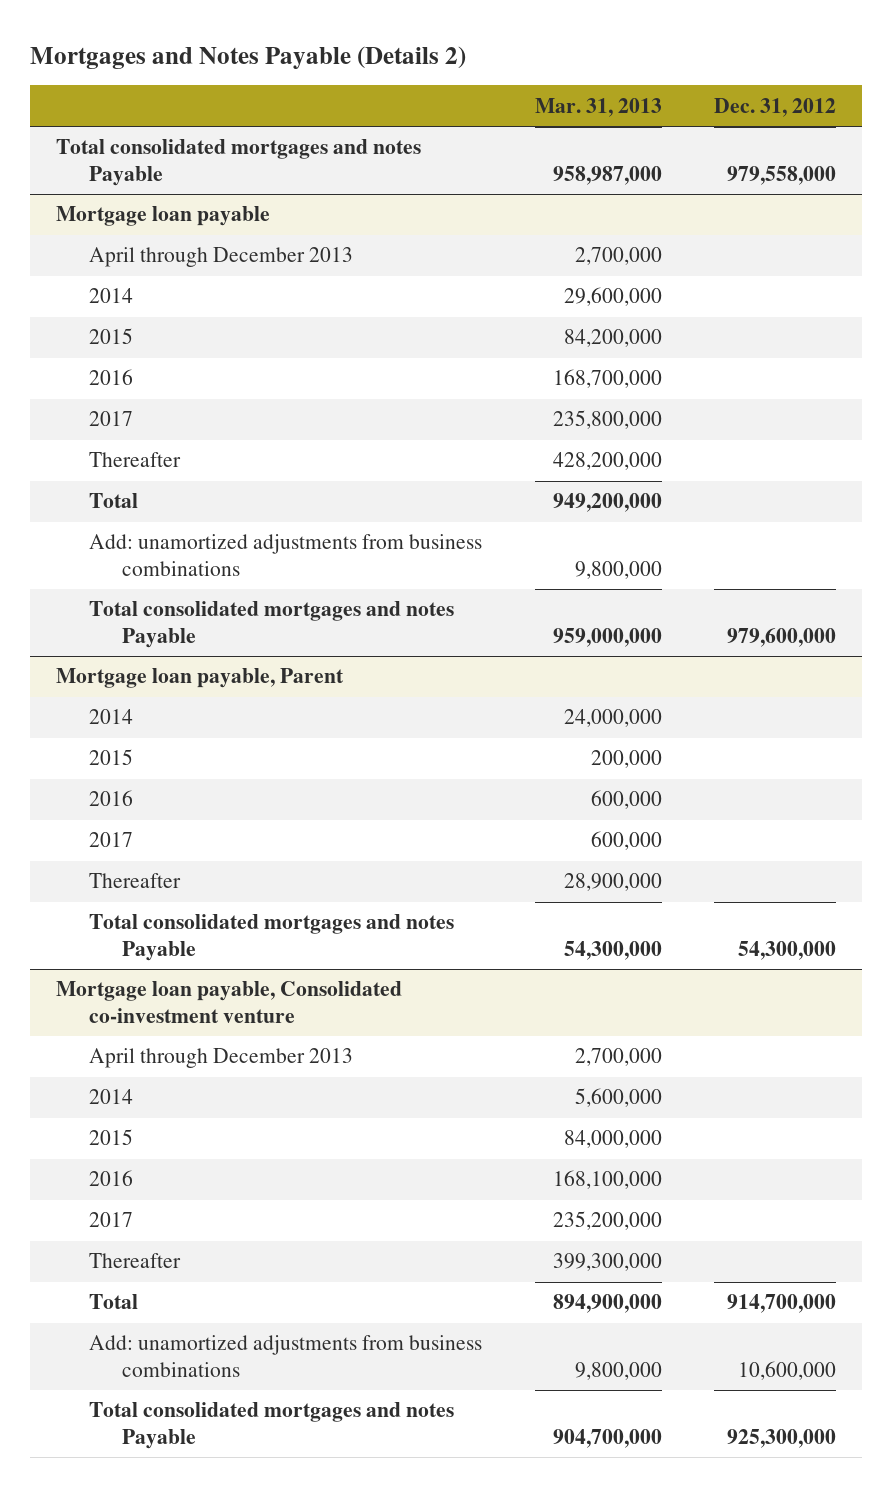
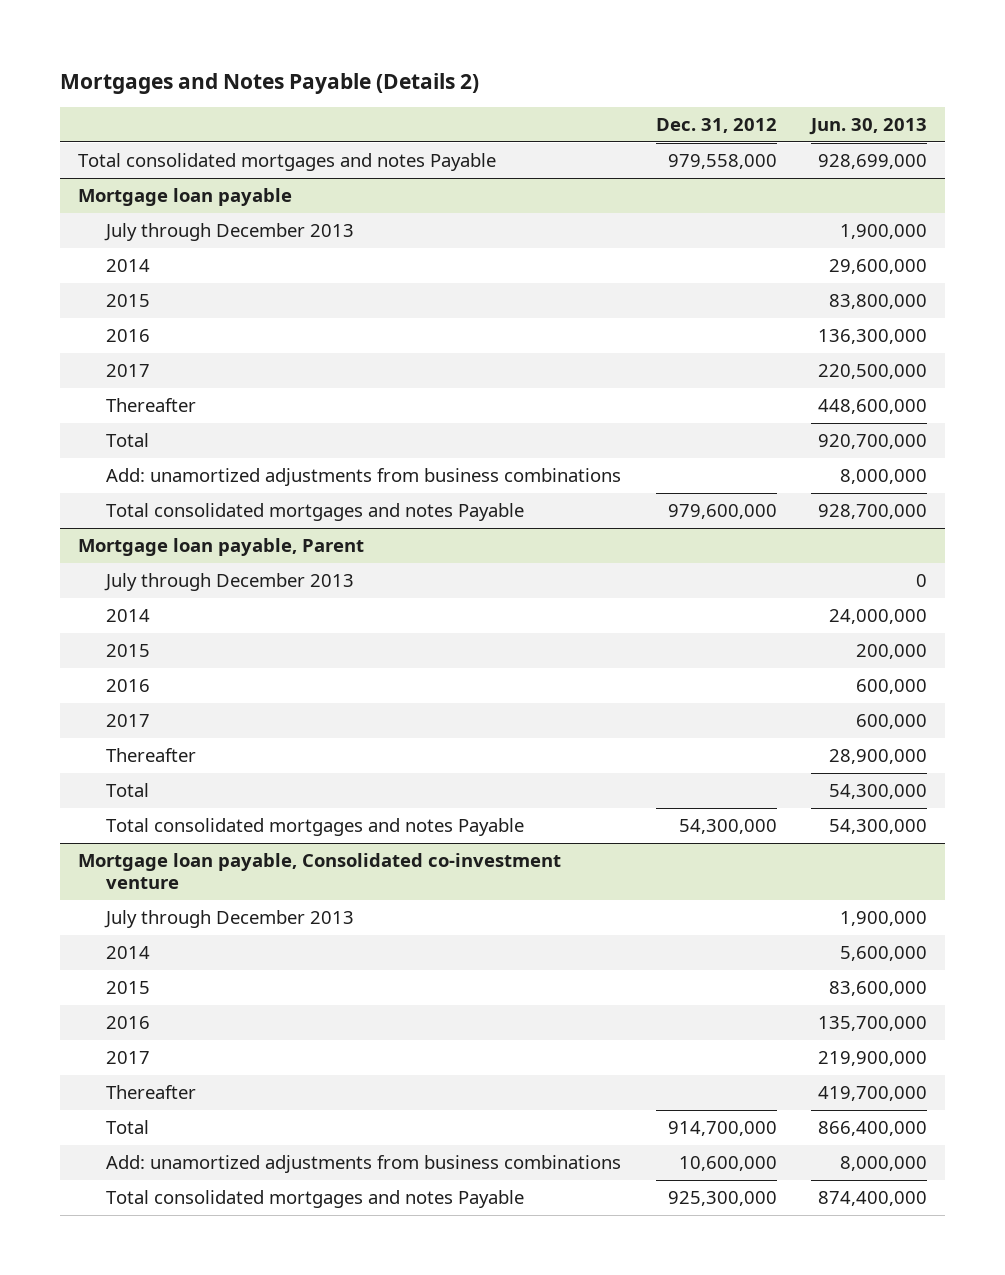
- | Mar. 31, 2013 | Dec. 31, 2012
+ | Dec. 31, 2012 | Jun. 30, 2013
@ Mortgage loan payable
- April through December 2013 | 2,700,000 |
+ July through December 2013 | | 1,900,000
@ Mortgage loan payable, Parent
+ July through December 2013 | | 0
+ Total | | 54,300,000
@ Mortgage loan payable, Consolidated co-investment venture
- April through December 2013 | 2,700,000 |
+ July through December 2013 | | 1,900,000

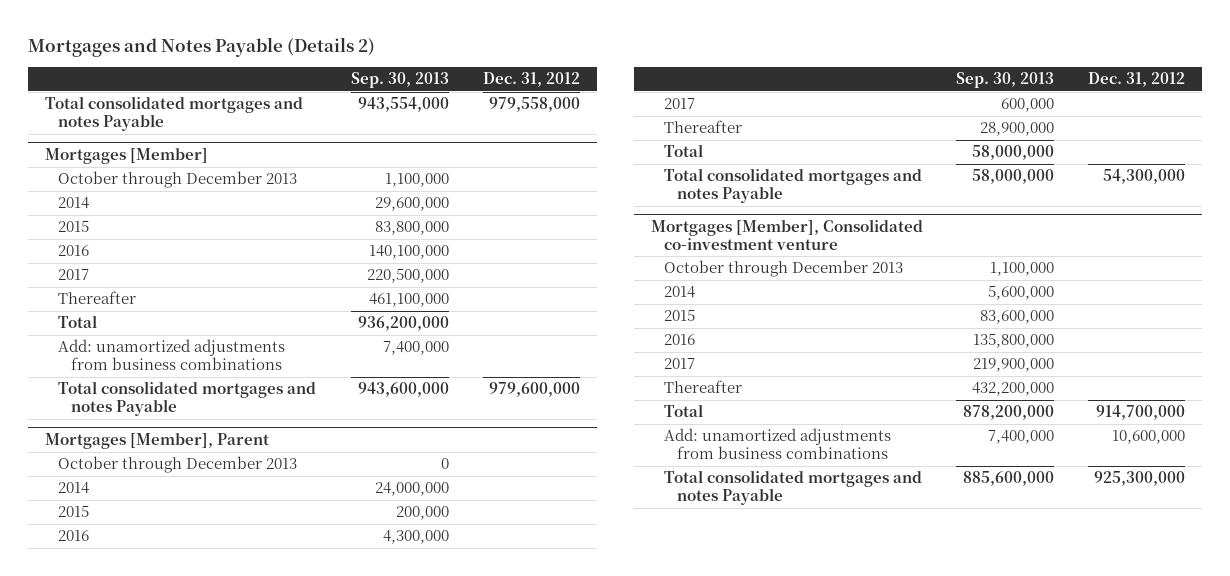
- | Dec. 31, 2012 | Jun. 30, 2013
+ | Sep. 30, 2013 | Dec. 31, 2012
- Mortgage loan payable
- July through December 2013 | | 1,900,000
+ Mortgages [Member]
+ October through December 2013 | 1,100,000 |
- Mortgage loan payable, Parent
- July through December 2013 | | 0
+ Mortgages [Member], Parent
+ October through December 2013 | 0 |
- Mortgage loan payable, Consolidated co-investment venture
- July through December 2013 | | 1,900,000
+ Mortgages [Member], Consolidated co-investment venture
+ October through December 2013 | 1,100,000 |

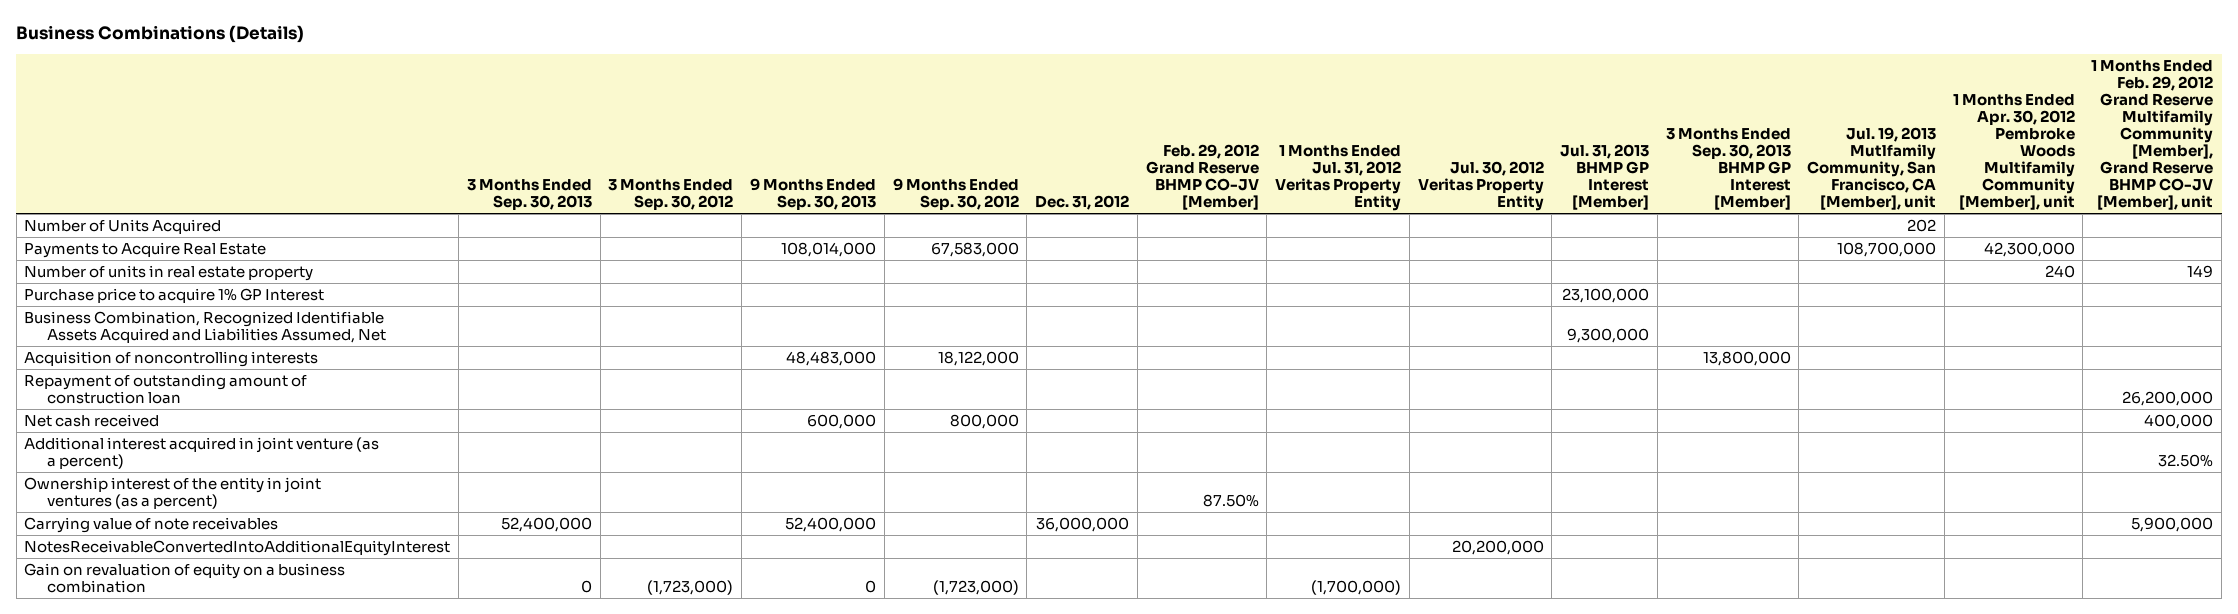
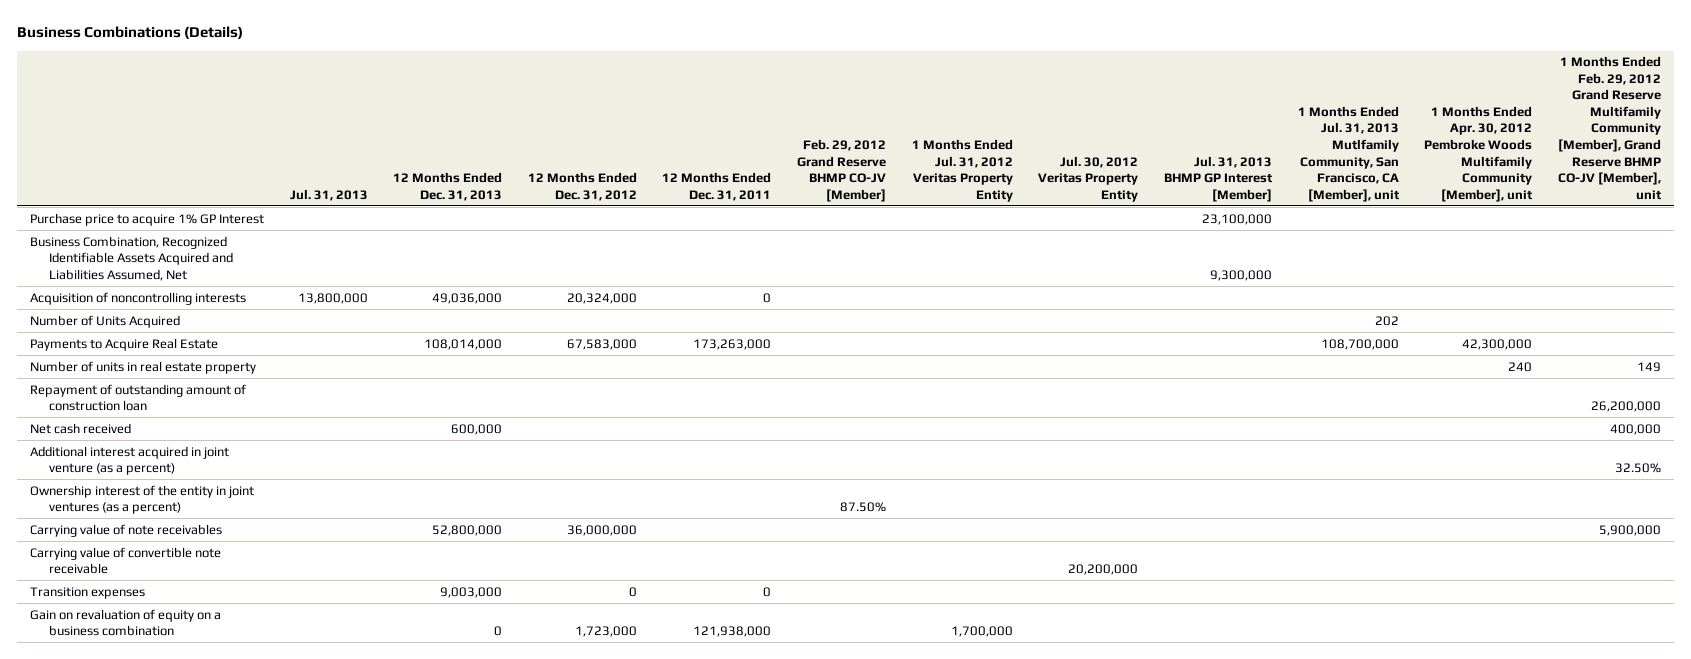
- | 3 Months Ended Sep. 30, 2013 | 3 Months Ended Sep. 30, 2012 | 9 Months Ended Sep. 30, 2013 | 9 Months Ended Sep. 30, 2012 | Dec. 31, 2012 | Feb. 29, 2012 Grand Reserve BHMP CO-JV [Member] | 1 Months Ended Jul. 31, 2012 Veritas Property Entity | Jul. 30, 2012 Veritas Property Entity | Jul. 31, 2013 BHMP GP Interest [Member] | 3 Months Ended Sep. 30, 2013 BHMP GP Interest [Member] | Jul. 19, 2013 Mutlfamily Community, San Francisco, CA [Member], unit | 1 Months Ended Apr. 30, 2012 Pembroke Woods Multifamily Community [Member], unit | 1 Months Ended Feb. 29, 2012 Grand Reserve Multifamily Community [Member], Grand Reserve BHMP CO-JV [Member], unit
+ | Jul. 31, 2013 | 12 Months Ended Dec. 31, 2013 | 12 Months Ended Dec. 31, 2012 | 12 Months Ended Dec. 31, 2011 | Feb. 29, 2012 Grand Reserve BHMP CO-JV [Member] | 1 Months Ended Jul. 31, 2012 Veritas Property Entity | Jul. 30, 2012 Veritas Property Entity | Jul. 31, 2013 BHMP GP Interest [Member] | 1 Months Ended Jul. 31, 2013 Mutlfamily Community, San Francisco, CA [Member], unit | 1 Months Ended Apr. 30, 2012 Pembroke Woods Multifamily Community [Member], unit | 1 Months Ended Feb. 29, 2012 Grand Reserve Multifamily Community [Member], Grand Reserve BHMP CO-JV [Member], unit
moved down: Number of Units Acquired | | | | | | | | | 202 | |
moved down: Payments to Acquire Real Estate | | 108,014,000 | 67,583,000 | 173,263,000 | | | | | 108,700,000 | 42,300,000 |
moved down: Number of units in real estate property | | | | | | | | | | 240 | 149
- NotesReceivableConvertedIntoAdditionalEquityInterest | | | | | | | | 20,200,000 | | | | |
- Gain on revaluation of equity on a business combination | 0 | (1,723,000) | 0 | (1,723,000) | | | (1,700,000) | | | | | |
+ Carrying value of convertible note receivable | | | | | | | 20,200,000 | | | |
+ Transition expenses | | 9,003,000 | 0 | 0 | | | | | | |
+ Gain on revaluation of equity on a business combination | | 0 | 1,723,000 | 121,938,000 | | 1,700,000 | | | | |

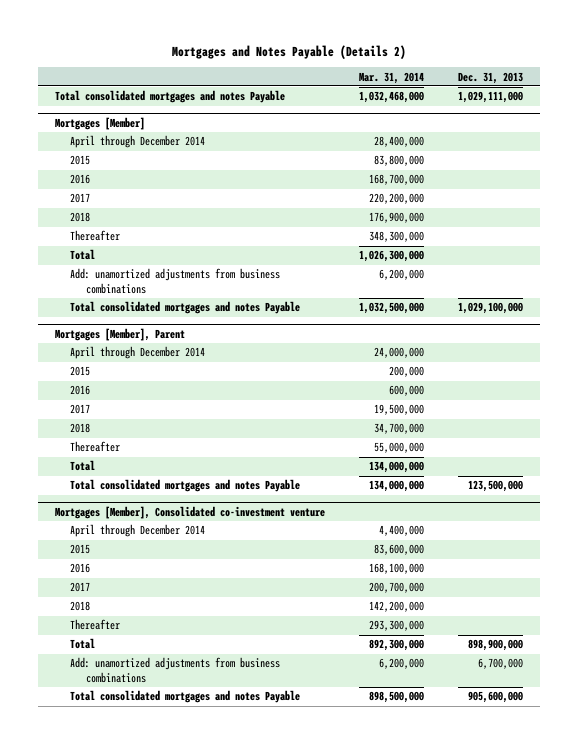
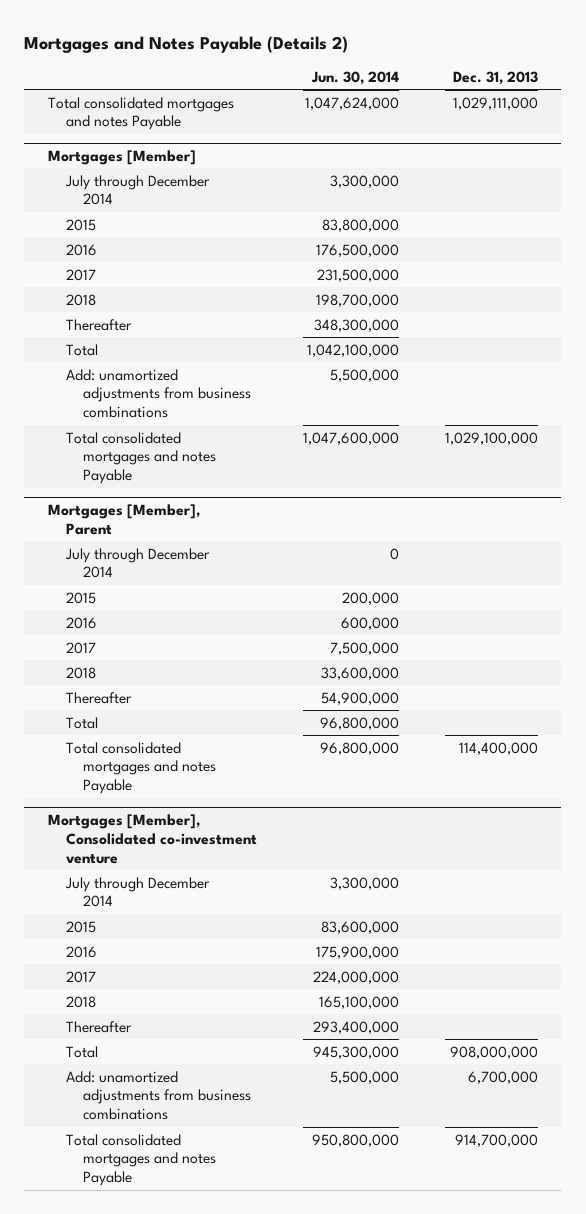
- | Mar. 31, 2014 | Dec. 31, 2013
+ | Jun. 30, 2014 | Dec. 31, 2013
@ Mortgages [Member]
- April through December 2014 | 28,400,000 |
+ July through December 2014 | 3,300,000 |
@ Mortgages [Member], Parent
- April through December 2014 | 24,000,000 |
+ July through December 2014 | 0 |
- Total consolidated mortgages and notes Payable | 134,000,000 | 123,500,000
+ Total consolidated mortgages and notes Payable | 96,800,000 | 114,400,000
@ Mortgages [Member], Consolidated co-investment venture
- April through December 2014 | 4,400,000 |
+ July through December 2014 | 3,300,000 |
- Total | 892,300,000 | 898,900,000
+ Total | 945,300,000 | 908,000,000
- Total consolidated mortgages and notes Payable | 898,500,000 | 905,600,000
+ Total consolidated mortgages and notes Payable | 950,800,000 | 914,700,000

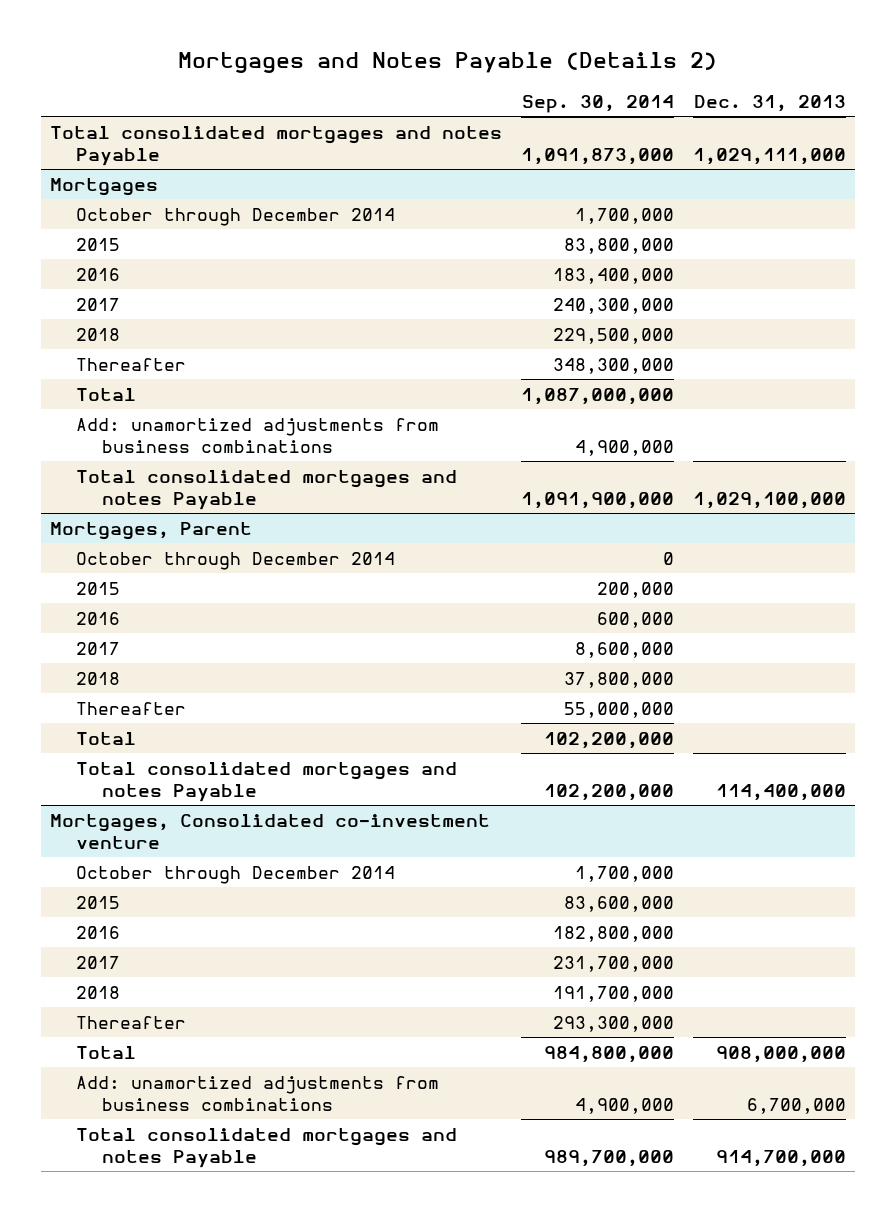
- | Jun. 30, 2014 | Dec. 31, 2013
+ | Sep. 30, 2014 | Dec. 31, 2013
- Mortgages [Member]
- July through December 2014 | 3,300,000 |
+ Mortgages
+ October through December 2014 | 1,700,000 |
- Mortgages [Member], Parent
- July through December 2014 | 0 |
+ Mortgages, Parent
+ October through December 2014 | 0 |
- Mortgages [Member], Consolidated co-investment venture
- July through December 2014 | 3,300,000 |
+ Mortgages, Consolidated co-investment venture
+ October through December 2014 | 1,700,000 |

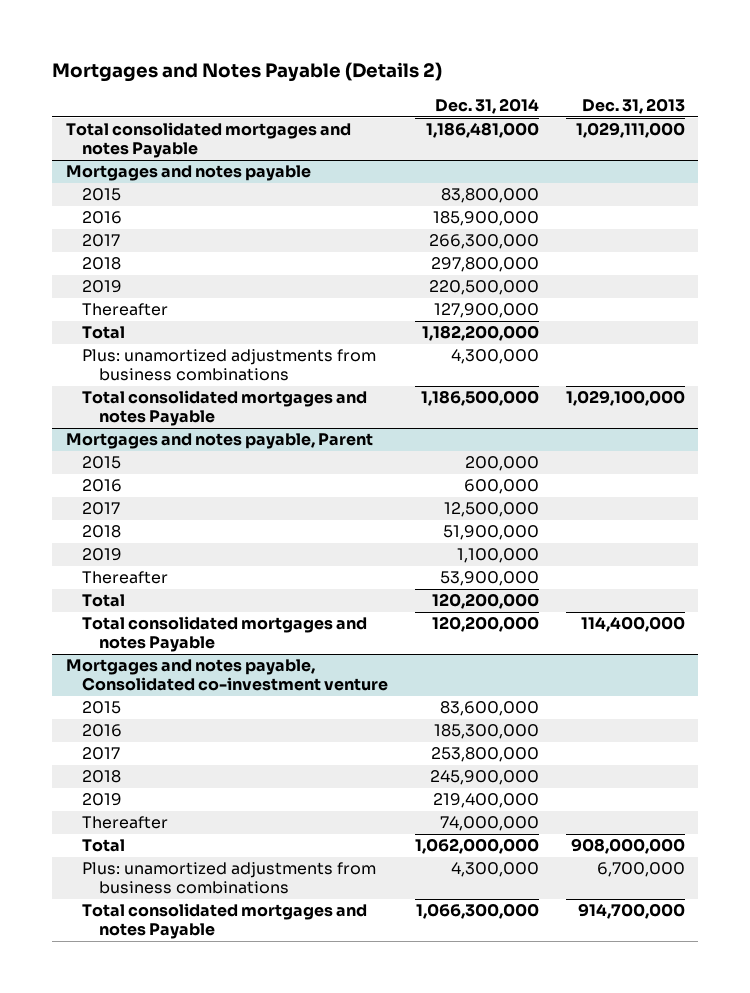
- | Sep. 30, 2014 | Dec. 31, 2013
+ | Dec. 31, 2014 | Dec. 31, 2013
- Mortgages
- October through December 2014 | 1,700,000 |
+ Mortgages and notes payable
+ 2019 | 220,500,000 |
- Add: unamortized adjustments from business combinations | 4,900,000 |
+ Plus: unamortized adjustments from business combinations | 4,300,000 |
- Mortgages, Parent
- October through December 2014 | 0 |
+ Mortgages and notes payable, Parent
+ 2019 | 1,100,000 |
- Mortgages, Consolidated co-investment venture
- October through December 2014 | 1,700,000 |
+ Mortgages and notes payable, Consolidated co-investment venture
+ 2019 | 219,400,000 |
- Add: unamortized adjustments from business combinations | 4,900,000 | 6,700,000
+ Plus: unamortized adjustments from business combinations | 4,300,000 | 6,700,000

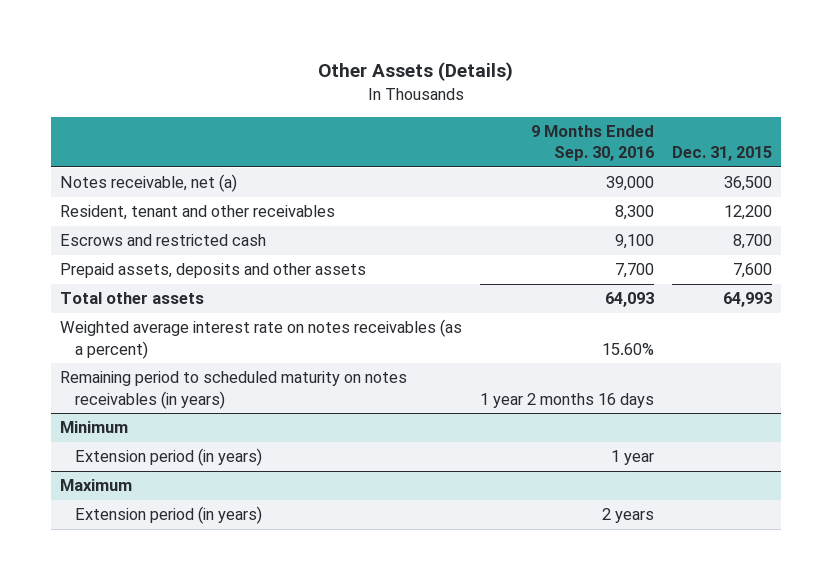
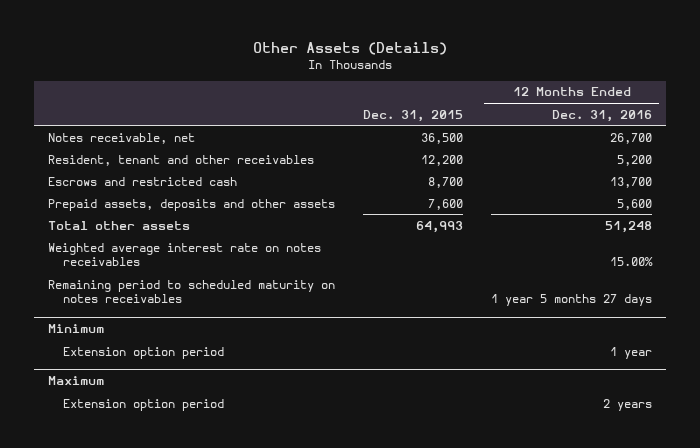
- | 9 Months Ended Sep. 30, 2016 | Dec. 31, 2015
+ | Dec. 31, 2015 | 12 Months Ended Dec. 31, 2016
- Notes receivable, net (a) | 39,000 | 36,500
+ Notes receivable, net | 36,500 | 26,700
- Weighted average interest rate on notes receivables (as a percent) | 15.60% |
- Remaining period to scheduled maturity on notes receivables (in years) | 1 year 2 months 16 days |
+ Weighted average interest rate on notes receivables | | 15.00%
+ Remaining period to scheduled maturity on notes receivables | | 1 year 5 months 27 days
@ Minimum
- Extension period (in years) | 1 year |
+ Extension option period | | 1 year
@ Maximum
- Extension period (in years) | 2 years |
+ Extension option period | | 2 years

